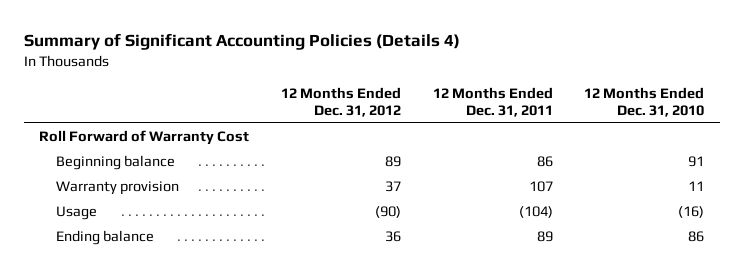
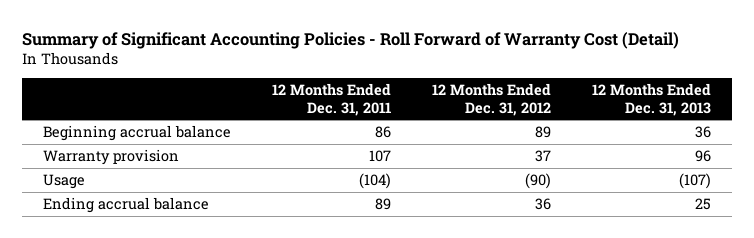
- Summary of Significant Accounting Policies (Details 4)
+ Summary of Significant Accounting Policies - Roll Forward of Warranty Cost (Detail)
- | 12 Months Ended Dec. 31, 2012 | 12 Months Ended Dec. 31, 2011 | 12 Months Ended Dec. 31, 2010
+ | 12 Months Ended Dec. 31, 2011 | 12 Months Ended Dec. 31, 2012 | 12 Months Ended Dec. 31, 2013
- Roll Forward of Warranty Cost
- Beginning balance | 89 | 86 | 91
+ Beginning accrual balance | 86 | 89 | 36
- Ending balance | 36 | 89 | 86
+ Ending accrual balance | 89 | 36 | 25

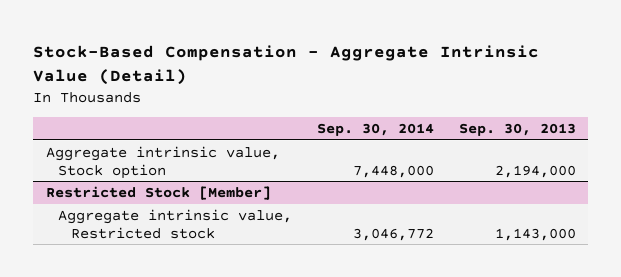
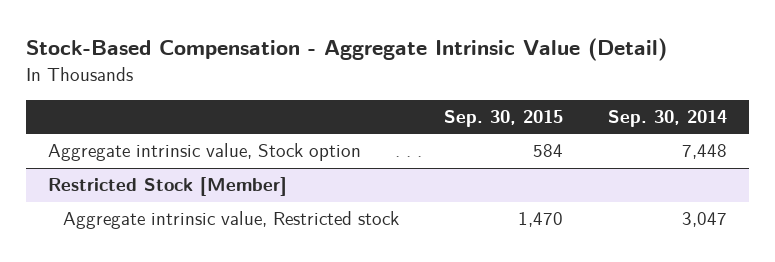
- | Sep. 30, 2014 | Sep. 30, 2013
+ | Sep. 30, 2015 | Sep. 30, 2014
- Aggregate intrinsic value, Stock option | 7,448,000 | 2,194,000
+ Aggregate intrinsic value, Stock option | 584 | 7,448
@ Restricted Stock [Member]
- Aggregate intrinsic value, Restricted stock | 3,046,772 | 1,143,000
+ Aggregate intrinsic value, Restricted stock | 1,470 | 3,047

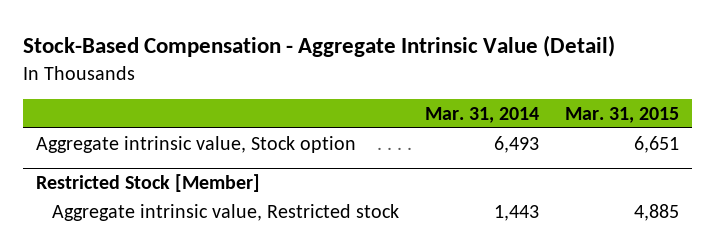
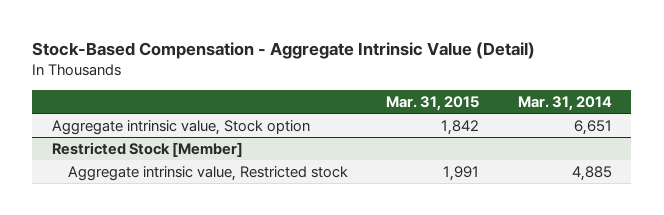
- | Mar. 31, 2014 | Mar. 31, 2015
+ | Mar. 31, 2015 | Mar. 31, 2014
- Aggregate intrinsic value, Stock option | 6,493 | 6,651
+ Aggregate intrinsic value, Stock option | 1,842 | 6,651
@ Restricted Stock [Member]
- Aggregate intrinsic value, Restricted stock | 1,443 | 4,885
+ Aggregate intrinsic value, Restricted stock | 1,991 | 4,885

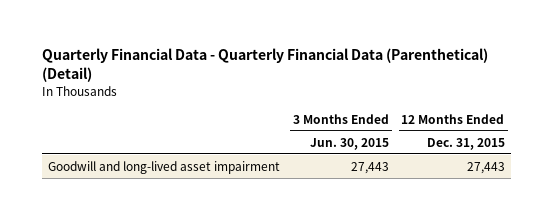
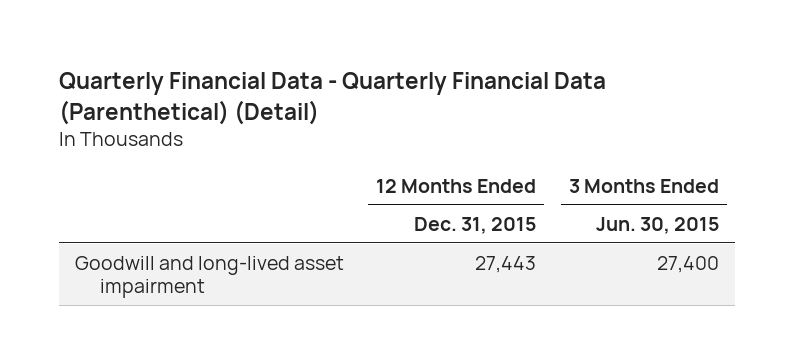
- | 3 Months Ended Jun. 30, 2015 | 12 Months Ended Dec. 31, 2015
+ | 12 Months Ended Dec. 31, 2015 | 3 Months Ended Jun. 30, 2015
- Goodwill and long-lived asset impairment | 27,443 | 27,443
+ Goodwill and long-lived asset impairment | 27,443 | 27,400

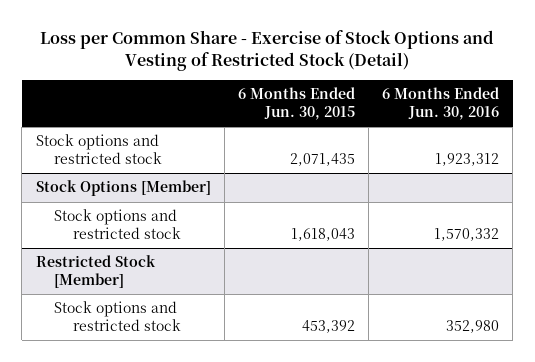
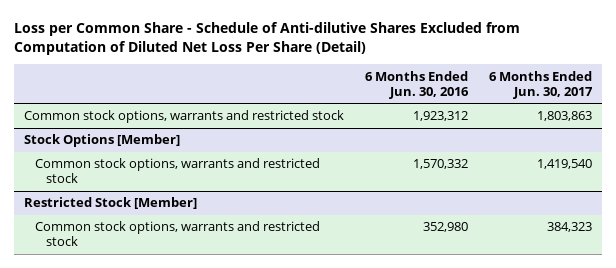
- Loss per Common Share - Exercise of Stock Options and Vesting of Restricted Stock (Detail)
+ Loss per Common Share - Schedule of Anti-dilutive Shares Excluded from Computation of Diluted Net Loss Per Share (Detail)
- | 6 Months Ended Jun. 30, 2015 | 6 Months Ended Jun. 30, 2016
+ | 6 Months Ended Jun. 30, 2016 | 6 Months Ended Jun. 30, 2017
- Stock options and restricted stock | 2,071,435 | 1,923,312
+ Common stock options, warrants and restricted stock | 1,923,312 | 1,803,863
@ Stock Options [Member]
- Stock options and restricted stock | 1,618,043 | 1,570,332
+ Common stock options, warrants and restricted stock | 1,570,332 | 1,419,540
@ Restricted Stock [Member]
- Stock options and restricted stock | 453,392 | 352,980
+ Common stock options, warrants and restricted stock | 352,980 | 384,323

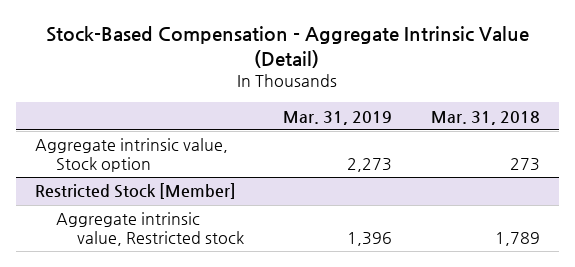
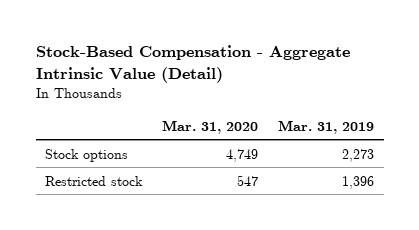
- | Mar. 31, 2019 | Mar. 31, 2018
+ | Mar. 31, 2020 | Mar. 31, 2019
- Aggregate intrinsic value, Stock option | 2,273 | 273
- Restricted Stock [Member]
- Aggregate intrinsic value, Restricted stock | 1,396 | 1,789
+ Stock options | 4,749 | 2,273
+ Restricted stock | 547 | 1,396

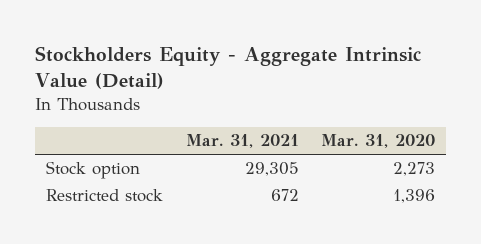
- Stock-Based Compensation - Aggregate Intrinsic Value (Detail)
+ Stockholders Equity - Aggregate Intrinsic Value (Detail)
- | Mar. 31, 2020 | Mar. 31, 2019
+ | Mar. 31, 2021 | Mar. 31, 2020
- Stock options | 4,749 | 2,273
- Restricted stock | 547 | 1,396
+ Stock option | 29,305 | 2,273
+ Restricted stock | 672 | 1,396

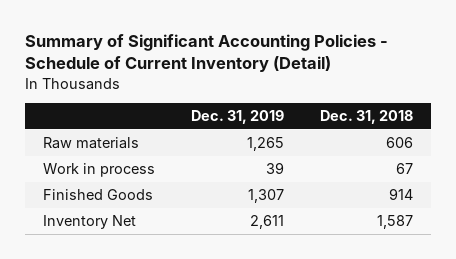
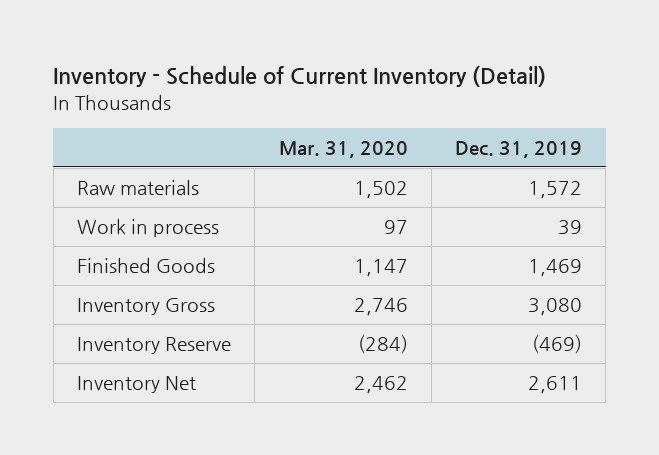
- Summary of Significant Accounting Policies - Schedule of Current Inventory (Detail)
+ Inventory - Schedule of Current Inventory (Detail)
- | Dec. 31, 2019 | Dec. 31, 2018
+ | Mar. 31, 2020 | Dec. 31, 2019
- Raw materials | 1,265 | 606
+ Raw materials | 1,502 | 1,572
- Finished Goods | 1,307 | 914
+ Finished Goods | 1,147 | 1,469
+ Inventory Gross | 2,746 | 3,080
+ Inventory Reserve | (284) | (469)

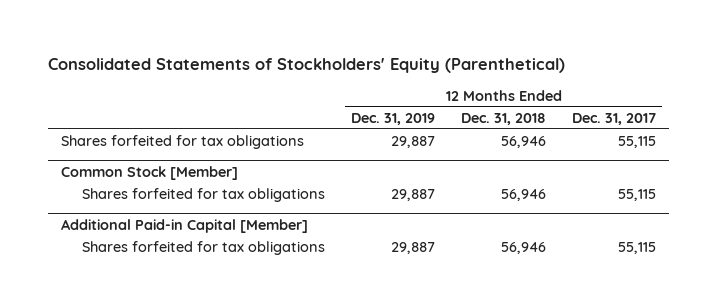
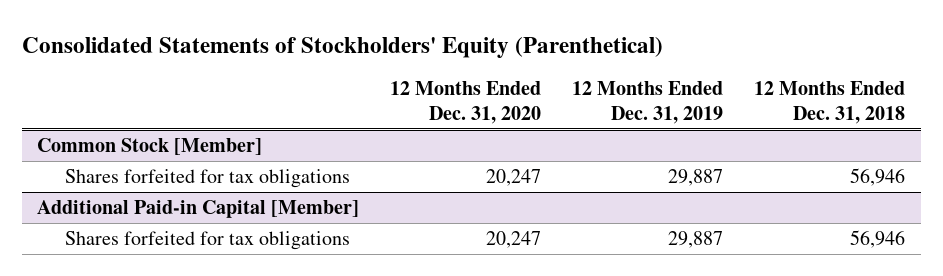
- | 12 Months Ended Dec. 31, 2019 | 12 Months Ended Dec. 31, 2018 | 12 Months Ended Dec. 31, 2017
+ | 12 Months Ended Dec. 31, 2020 | 12 Months Ended Dec. 31, 2019 | 12 Months Ended Dec. 31, 2018
- Shares forfeited for tax obligations | 29,887 | 56,946 | 55,115

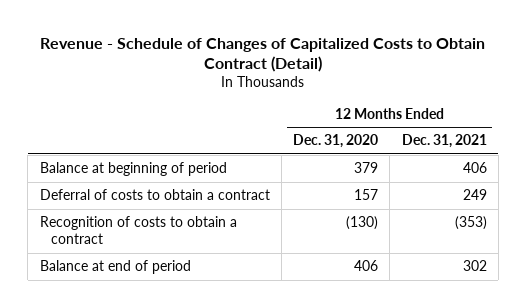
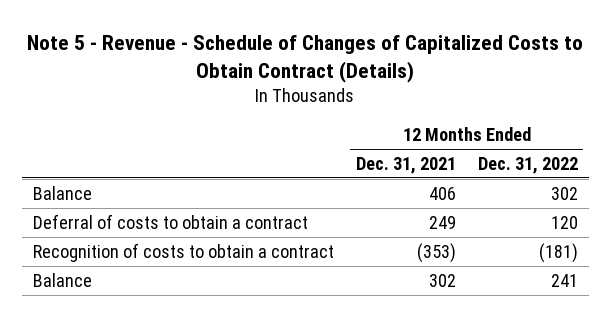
- Revenue - Schedule of Changes of Capitalized Costs to Obtain Contract (Detail)
+ Note 5 - Revenue - Schedule of Changes of Capitalized Costs to Obtain Contract (Details)
- | 12 Months Ended Dec. 31, 2020 | 12 Months Ended Dec. 31, 2021
+ | 12 Months Ended Dec. 31, 2021 | 12 Months Ended Dec. 31, 2022
- Balance at beginning of period | 379 | 406
+ Balance | 406 | 302
- Balance at end of period | 406 | 302
+ Balance | 302 | 241

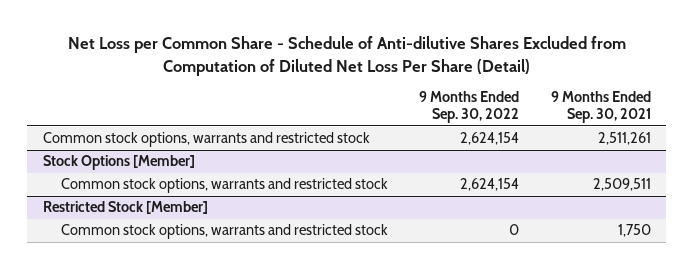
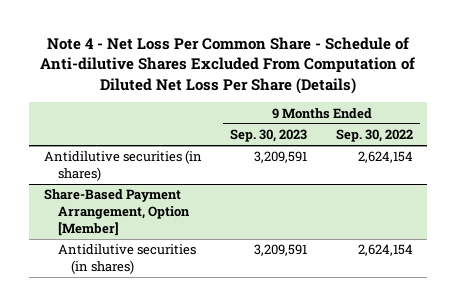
- Net Loss per Common Share - Schedule of Anti-dilutive Shares Excluded from Computation of Diluted Net Loss Per Share (Detail)
+ Note 4 - Net Loss Per Common Share - Schedule of Anti-dilutive Shares Excluded From Computation of Diluted Net Loss Per Share (Details)
- | 9 Months Ended Sep. 30, 2022 | 9 Months Ended Sep. 30, 2021
+ | 9 Months Ended Sep. 30, 2023 | 9 Months Ended Sep. 30, 2022
- Common stock options, warrants and restricted stock | 2,624,154 | 2,511,261
- Stock Options [Member]
- Common stock options, warrants and restricted stock | 2,624,154 | 2,509,511
- Restricted Stock [Member]
- Common stock options, warrants and restricted stock | 0 | 1,750
+ Antidilutive securities (in shares) | 3,209,591 | 2,624,154
+ Share-Based Payment Arrangement, Option [Member]
+ Antidilutive securities (in shares) | 3,209,591 | 2,624,154

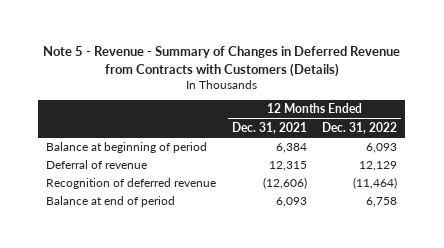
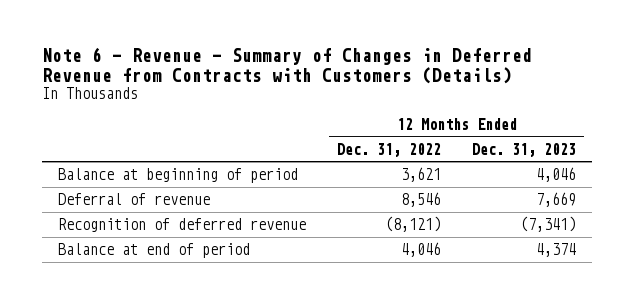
- Note 5 - Revenue - Summary of Changes in Deferred Revenue from Contracts with Customers (Details)
+ Note 6 - Revenue - Summary of Changes in Deferred Revenue from Contracts with Customers (Details)
- | 12 Months Ended Dec. 31, 2021 | 12 Months Ended Dec. 31, 2022
+ | 12 Months Ended Dec. 31, 2022 | 12 Months Ended Dec. 31, 2023
- Balance at beginning of period | 6,384 | 6,093
- Deferral of revenue | 12,315 | 12,129
- Recognition of deferred revenue | (12,606) | (11,464)
- Balance at end of period | 6,093 | 6,758
+ Balance at beginning of period | 3,621 | 4,046
+ Deferral of revenue | 8,546 | 7,669
+ Recognition of deferred revenue | (8,121) | (7,341)
+ Balance at end of period | 4,046 | 4,374

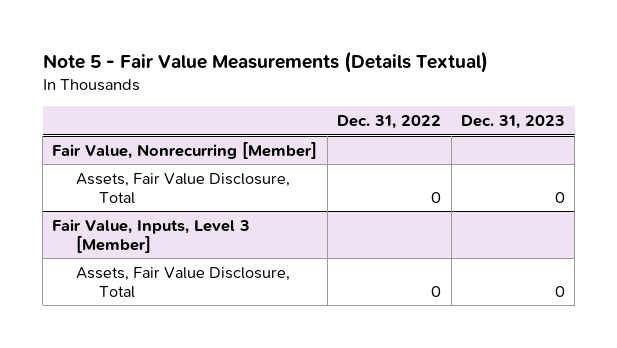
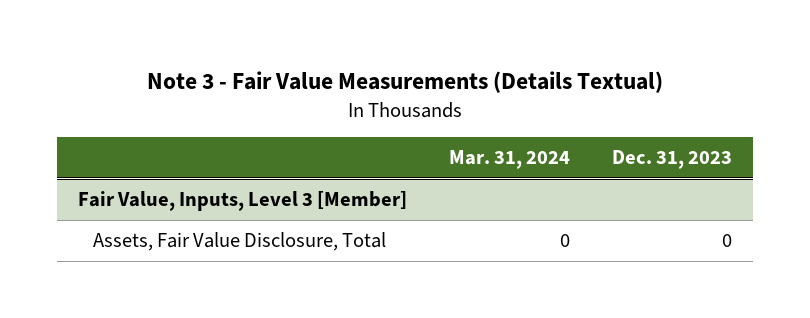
- Note 5 - Fair Value Measurements (Details Textual)
+ Note 3 - Fair Value Measurements (Details Textual)
- | Dec. 31, 2022 | Dec. 31, 2023
+ | Mar. 31, 2024 | Dec. 31, 2023
- Fair Value, Nonrecurring [Member]
- Assets, Fair Value Disclosure, Total | 0 | 0

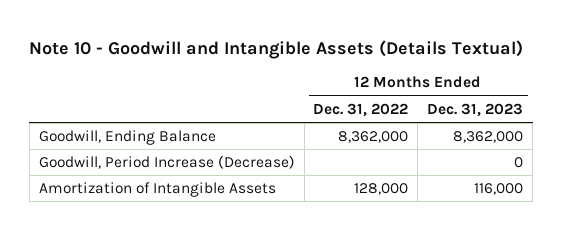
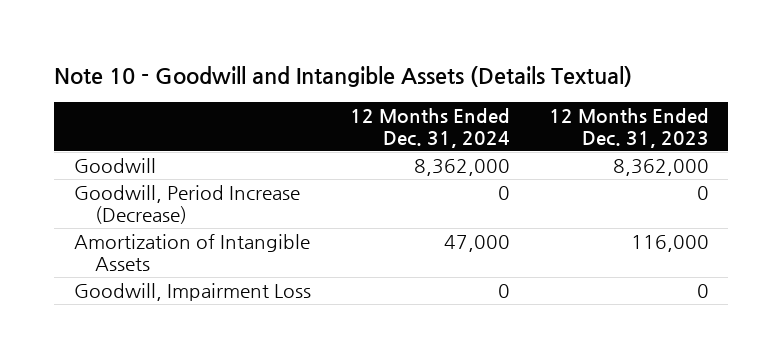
- | 12 Months Ended Dec. 31, 2022 | 12 Months Ended Dec. 31, 2023
+ | 12 Months Ended Dec. 31, 2024 | 12 Months Ended Dec. 31, 2023
- Goodwill, Ending Balance | 8,362,000 | 8,362,000
+ Goodwill | 8,362,000 | 8,362,000
+ Goodwill, Impairment Loss | 0 | 0

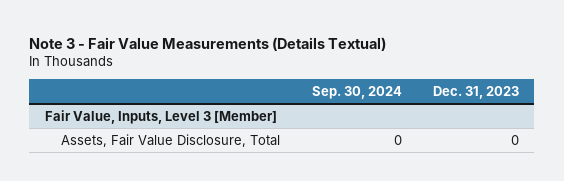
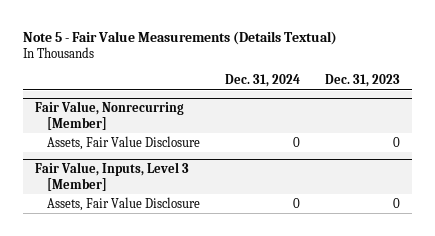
- Note 3 - Fair Value Measurements (Details Textual)
+ Note 5 - Fair Value Measurements (Details Textual)
- | Sep. 30, 2024 | Dec. 31, 2023
+ | Dec. 31, 2024 | Dec. 31, 2023
+ Fair Value, Nonrecurring [Member]
+ Assets, Fair Value Disclosure | 0 | 0
@ Fair Value, Inputs, Level 3 [Member]
- Assets, Fair Value Disclosure, Total | 0 | 0
+ Assets, Fair Value Disclosure | 0 | 0

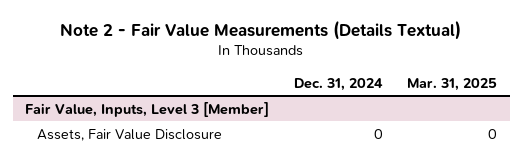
- Note 5 - Fair Value Measurements (Details Textual)
+ Note 2 - Fair Value Measurements (Details Textual)
- | Dec. 31, 2024 | Dec. 31, 2023
+ | Dec. 31, 2024 | Mar. 31, 2025
- Fair Value, Nonrecurring [Member]
- Assets, Fair Value Disclosure | 0 | 0

